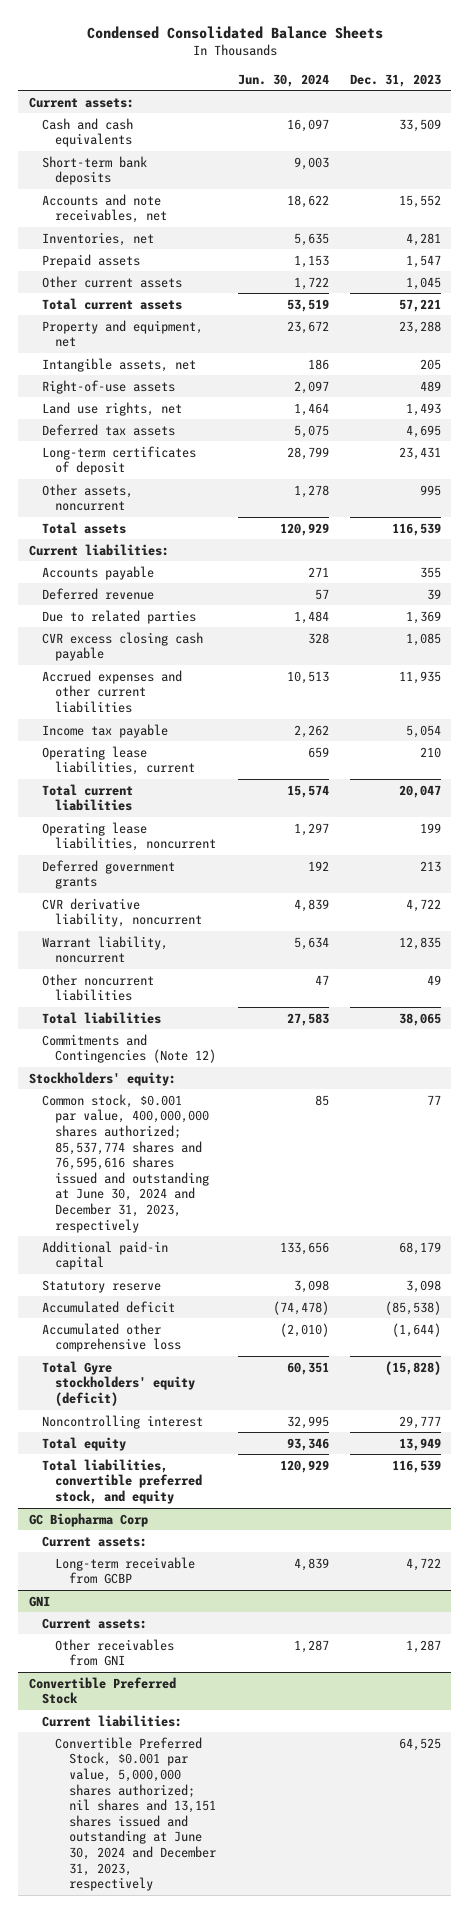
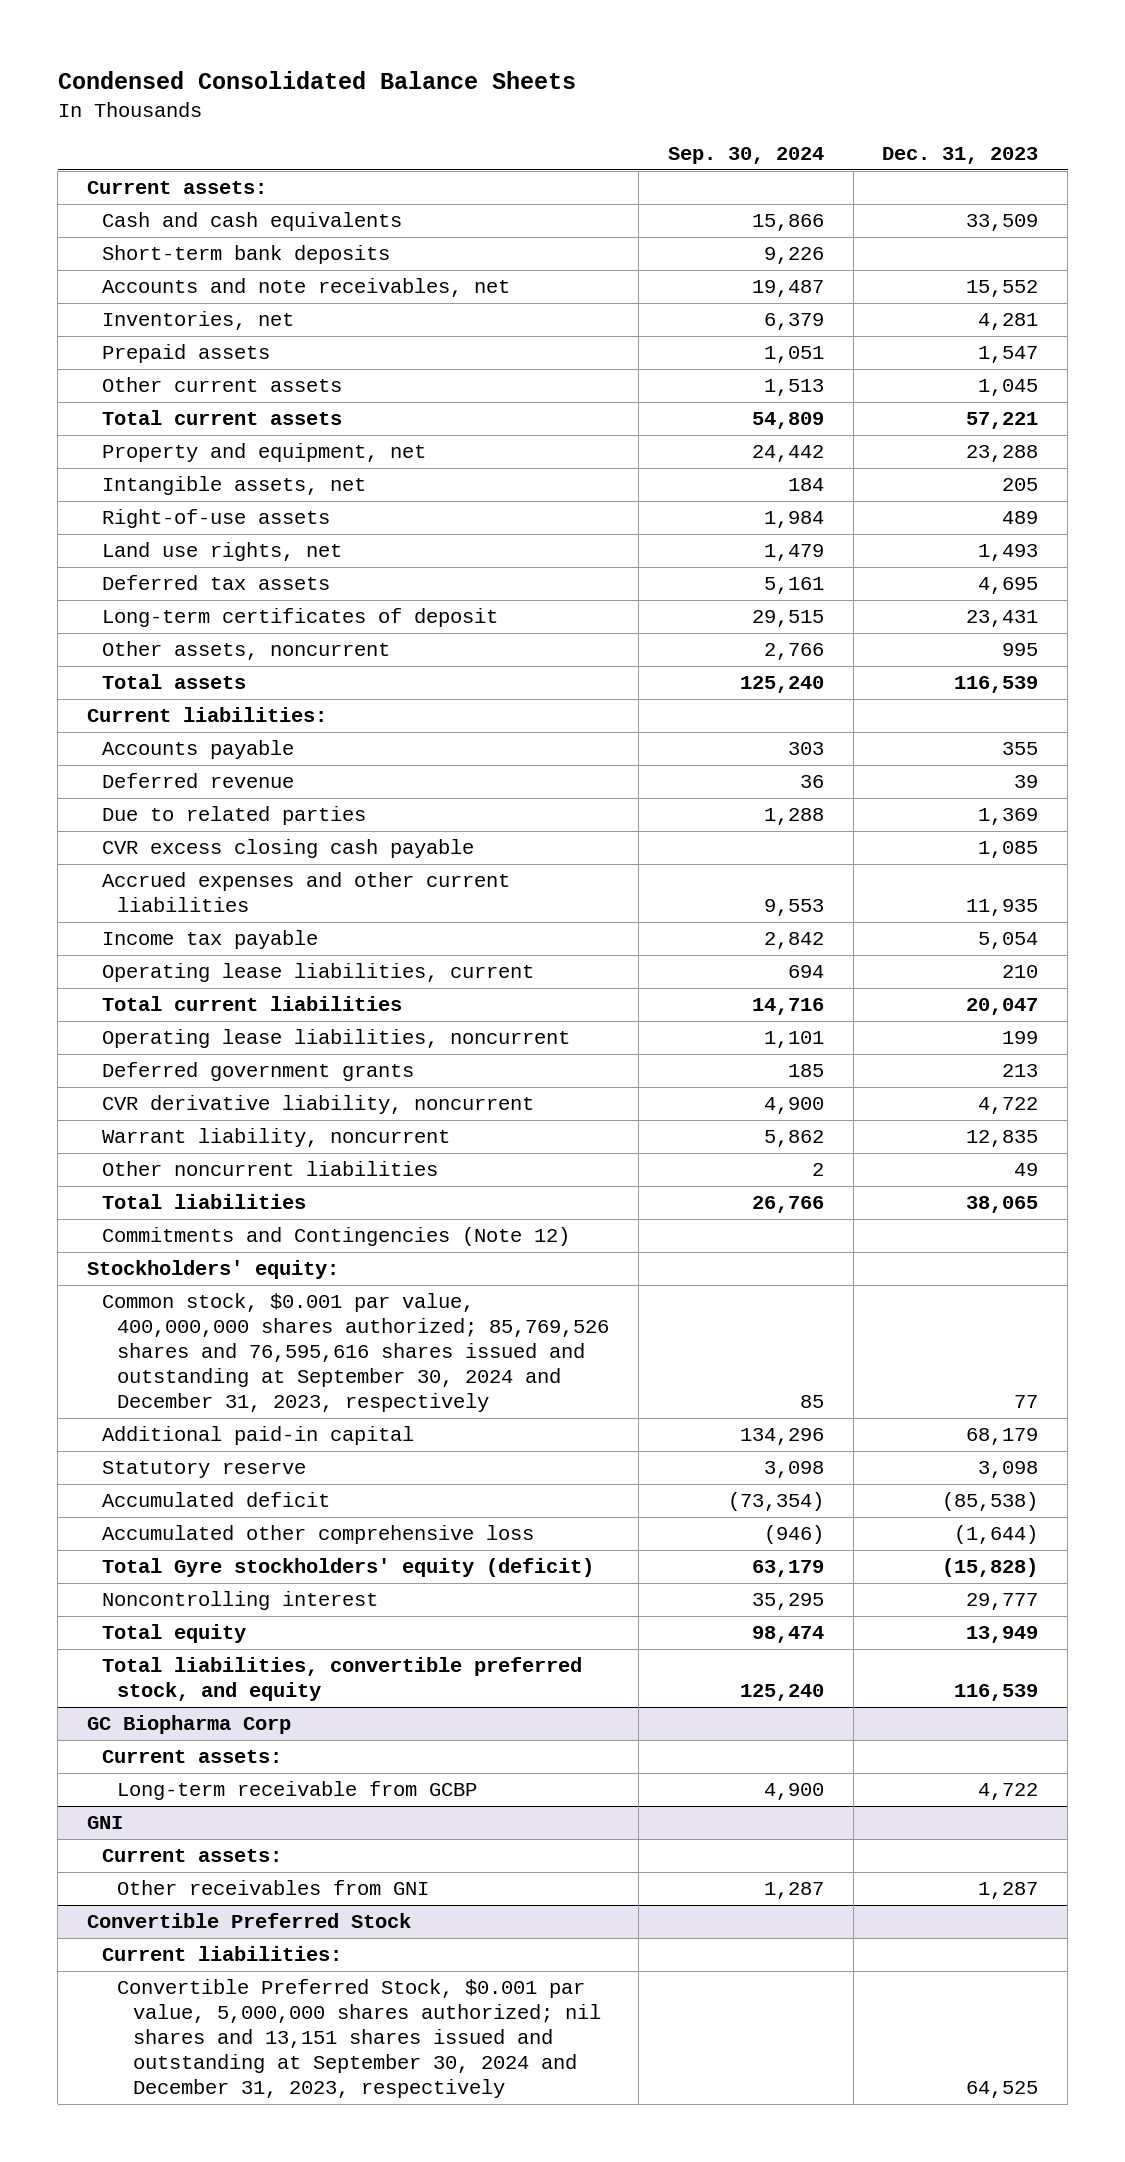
- | Jun. 30, 2024 | Dec. 31, 2023
+ | Sep. 30, 2024 | Dec. 31, 2023
- Common stock, $0.001 par value, 400,000,000 shares authorized; 85,537,774 shares and 76,595,616 shares issued and outstanding at June 30, 2024 and December 31, 2023, respectively | 85 | 77
+ Common stock, $0.001 par value, 400,000,000 shares authorized; 85,769,526 shares and 76,595,616 shares issued and outstanding at September 30, 2024 and December 31, 2023, respectively | 85 | 77
@ Convertible Preferred Stock
- Convertible Preferred Stock, $0.001 par value, 5,000,000 shares authorized; nil shares and 13,151 shares issued and outstanding at June 30, 2024 and December 31, 2023, respectively | | 64,525
+ Convertible Preferred Stock, $0.001 par value, 5,000,000 shares authorized; nil shares and 13,151 shares issued and outstanding at September 30, 2024 and December 31, 2023, respectively | | 64,525

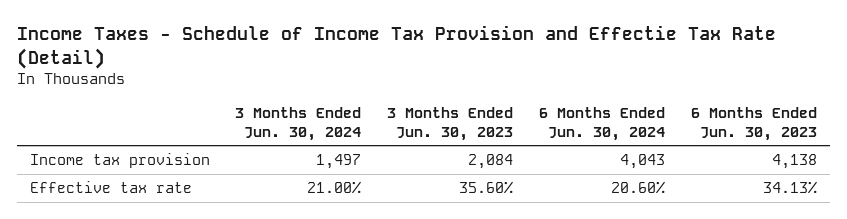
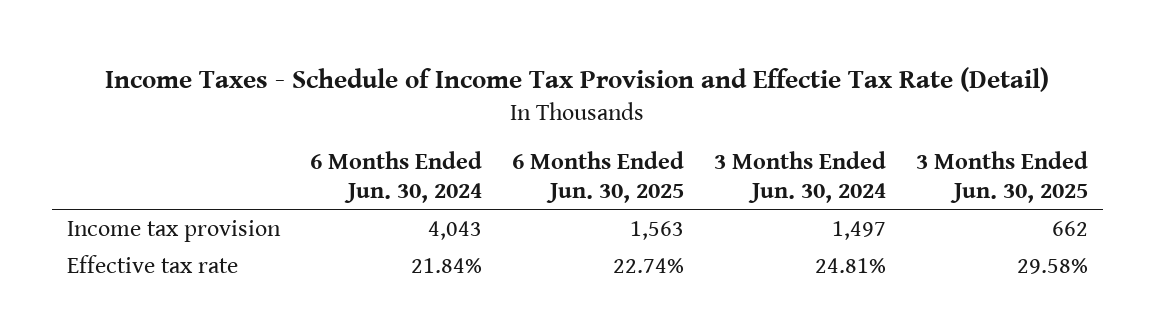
- | 3 Months Ended Jun. 30, 2024 | 3 Months Ended Jun. 30, 2023 | 6 Months Ended Jun. 30, 2024 | 6 Months Ended Jun. 30, 2023
+ | 6 Months Ended Jun. 30, 2024 | 6 Months Ended Jun. 30, 2025 | 3 Months Ended Jun. 30, 2024 | 3 Months Ended Jun. 30, 2025
- Effective tax rate | 21.00% | 35.60% | 20.60% | 34.13%
+ Effective tax rate | 21.84% | 22.74% | 24.81% | 29.58%

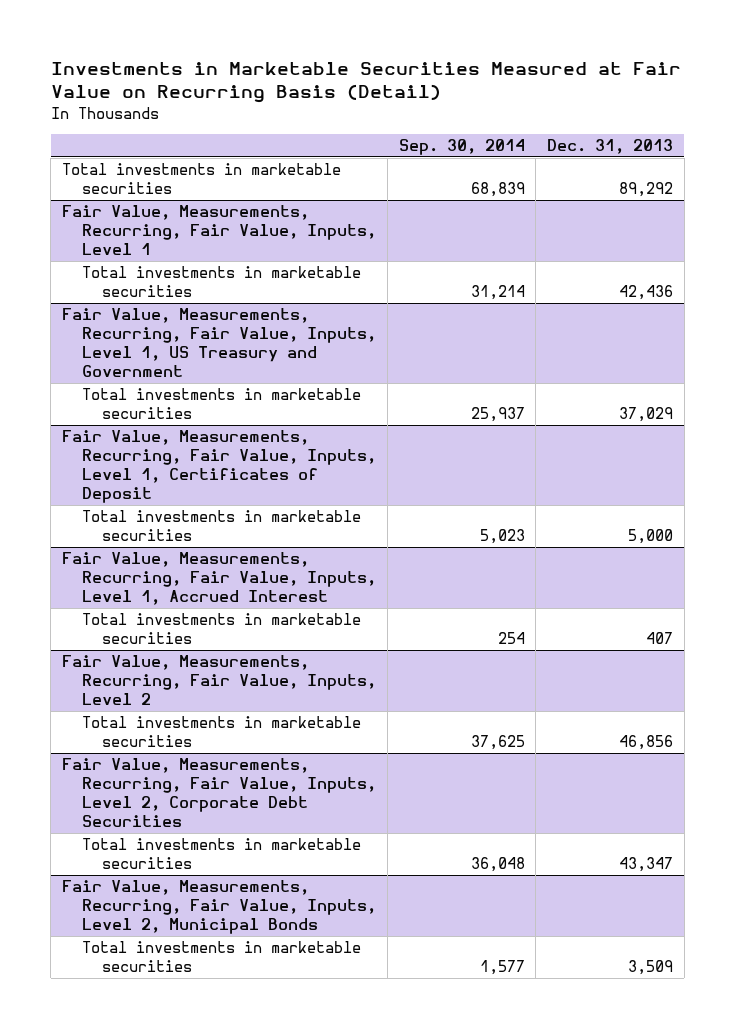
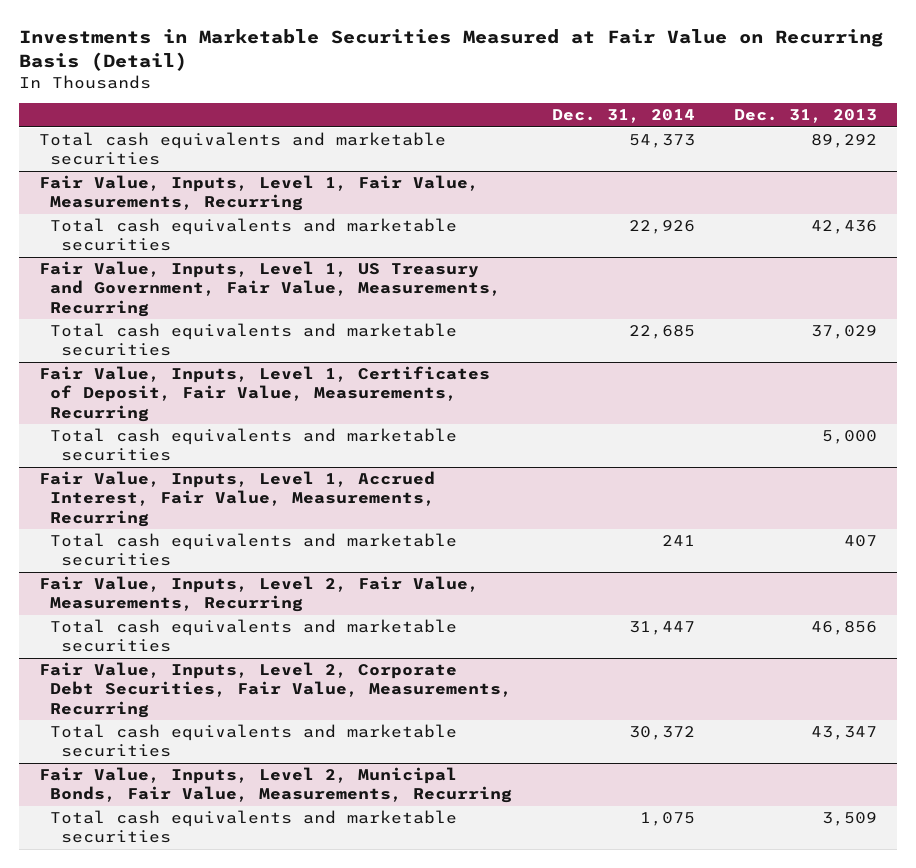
- | Sep. 30, 2014 | Dec. 31, 2013
+ | Dec. 31, 2014 | Dec. 31, 2013
- Total investments in marketable securities | 68,839 | 89,292
- Fair Value, Measurements, Recurring, Fair Value, Inputs, Level 1
- Total investments in marketable securities | 31,214 | 42,436
- Fair Value, Measurements, Recurring, Fair Value, Inputs, Level 1, US Treasury and Government
- Total investments in marketable securities | 25,937 | 37,029
- Fair Value, Measurements, Recurring, Fair Value, Inputs, Level 1, Certificates of Deposit
- Total investments in marketable securities | 5,023 | 5,000
- Fair Value, Measurements, Recurring, Fair Value, Inputs, Level 1, Accrued Interest
- Total investments in marketable securities | 254 | 407
- Fair Value, Measurements, Recurring, Fair Value, Inputs, Level 2
- Total investments in marketable securities | 37,625 | 46,856
- Fair Value, Measurements, Recurring, Fair Value, Inputs, Level 2, Corporate Debt Securities
- Total investments in marketable securities | 36,048 | 43,347
- Fair Value, Measurements, Recurring, Fair Value, Inputs, Level 2, Municipal Bonds
- Total investments in marketable securities | 1,577 | 3,509
+ Total cash equivalents and marketable securities | 54,373 | 89,292
+ Fair Value, Inputs, Level 1, Fair Value, Measurements, Recurring
+ Total cash equivalents and marketable securities | 22,926 | 42,436
+ Fair Value, Inputs, Level 1, US Treasury and Government, Fair Value, Measurements, Recurring
+ Total cash equivalents and marketable securities | 22,685 | 37,029
+ Fair Value, Inputs, Level 1, Certificates of Deposit, Fair Value, Measurements, Recurring
+ Total cash equivalents and marketable securities | | 5,000
+ Fair Value, Inputs, Level 1, Accrued Interest, Fair Value, Measurements, Recurring
+ Total cash equivalents and marketable securities | 241 | 407
+ Fair Value, Inputs, Level 2, Fair Value, Measurements, Recurring
+ Total cash equivalents and marketable securities | 31,447 | 46,856
+ Fair Value, Inputs, Level 2, Corporate Debt Securities, Fair Value, Measurements, Recurring
+ Total cash equivalents and marketable securities | 30,372 | 43,347
+ Fair Value, Inputs, Level 2, Municipal Bonds, Fair Value, Measurements, Recurring
+ Total cash equivalents and marketable securities | 1,075 | 3,509

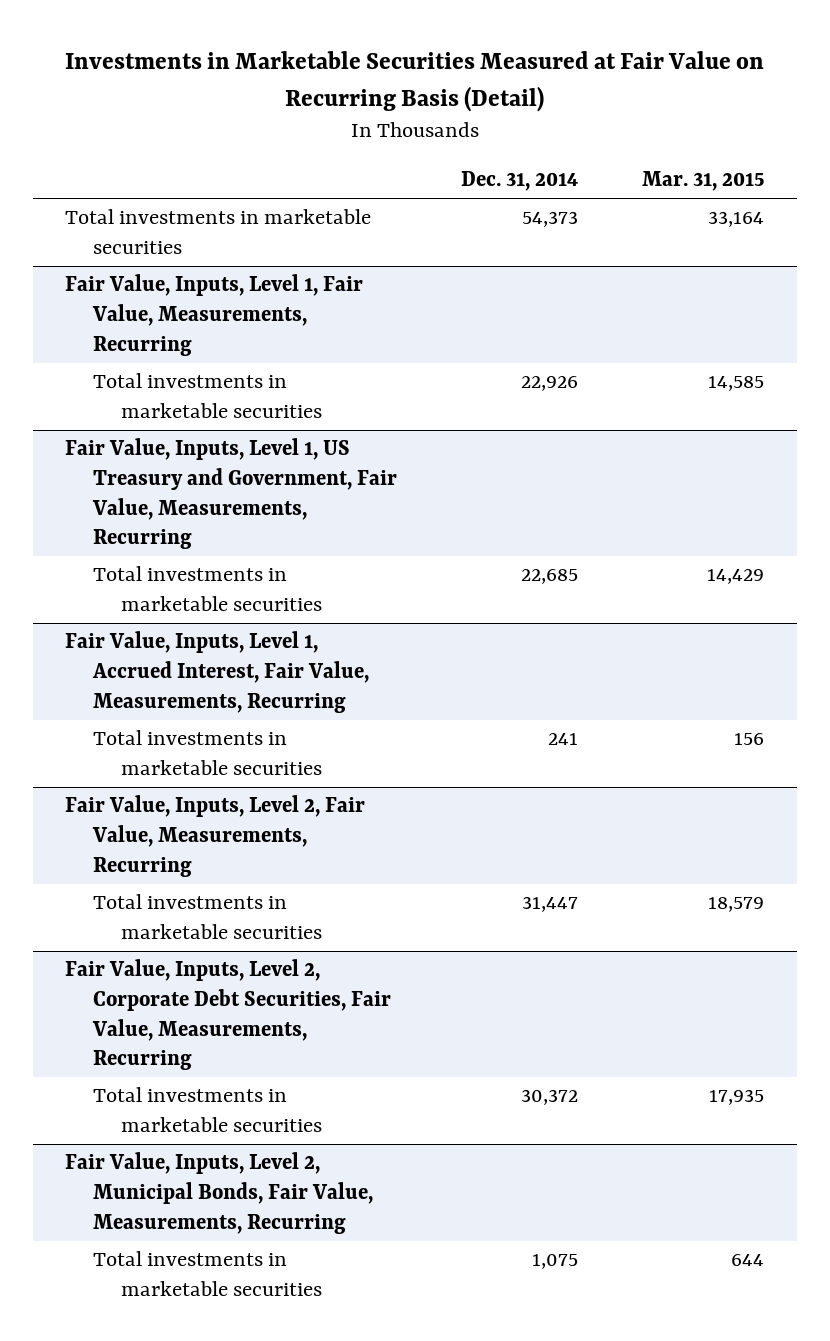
- | Dec. 31, 2014 | Dec. 31, 2013
+ | Dec. 31, 2014 | Mar. 31, 2015
- Total cash equivalents and marketable securities | 54,373 | 89,292
+ Total investments in marketable securities | 54,373 | 33,164
@ Fair Value, Inputs, Level 1, Fair Value, Measurements, Recurring
- Total cash equivalents and marketable securities | 22,926 | 42,436
+ Total investments in marketable securities | 22,926 | 14,585
@ Fair Value, Inputs, Level 1, US Treasury and Government, Fair Value, Measurements, Recurring
- Total cash equivalents and marketable securities | 22,685 | 37,029
- Fair Value, Inputs, Level 1, Certificates of Deposit, Fair Value, Measurements, Recurring
- Total cash equivalents and marketable securities | | 5,000
@ Fair Value, Inputs, Level 1, US Treasury and Government, Fair Value, Measurements, Recurring
+ Total investments in marketable securities | 22,685 | 14,429
@ Fair Value, Inputs, Level 1, Accrued Interest, Fair Value, Measurements, Recurring
- Total cash equivalents and marketable securities | 241 | 407
+ Total investments in marketable securities | 241 | 156
@ Fair Value, Inputs, Level 2, Fair Value, Measurements, Recurring
- Total cash equivalents and marketable securities | 31,447 | 46,856
+ Total investments in marketable securities | 31,447 | 18,579
@ Fair Value, Inputs, Level 2, Corporate Debt Securities, Fair Value, Measurements, Recurring
- Total cash equivalents and marketable securities | 30,372 | 43,347
+ Total investments in marketable securities | 30,372 | 17,935
@ Fair Value, Inputs, Level 2, Municipal Bonds, Fair Value, Measurements, Recurring
- Total cash equivalents and marketable securities | 1,075 | 3,509
+ Total investments in marketable securities | 1,075 | 644

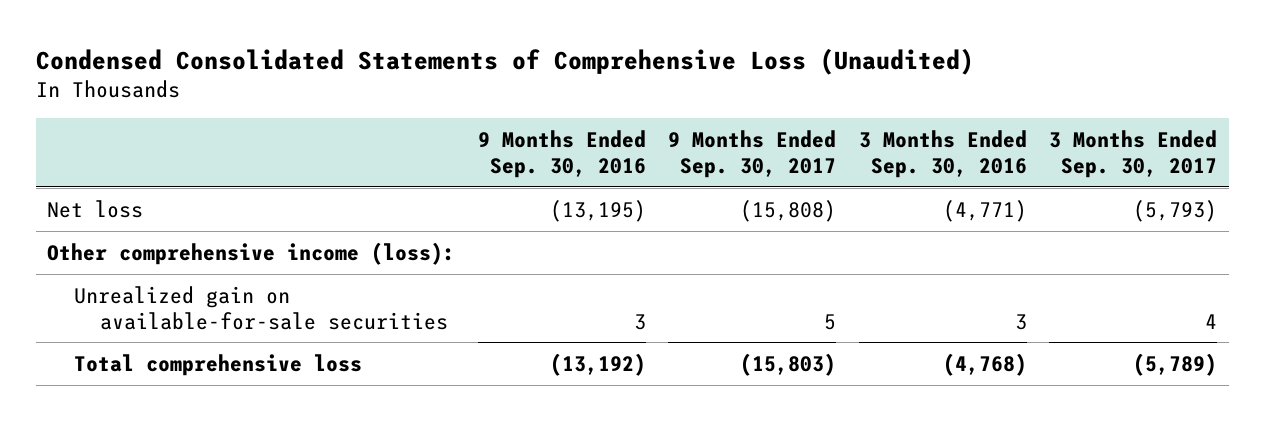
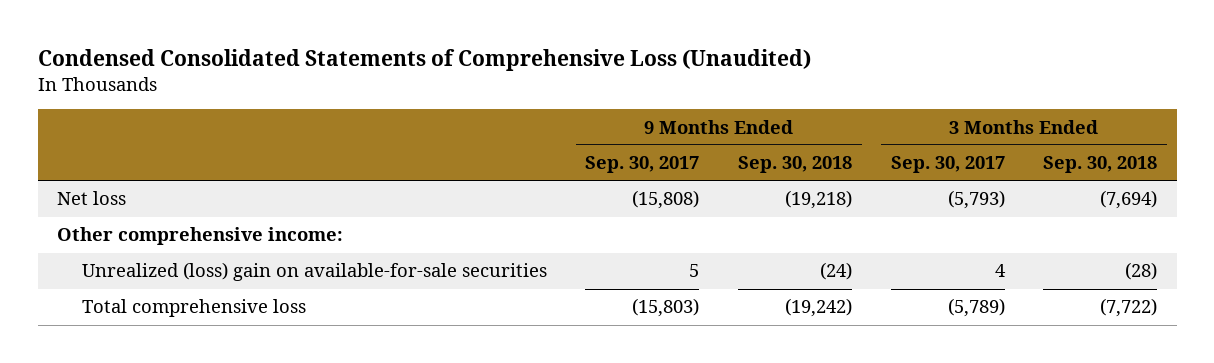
- | 9 Months Ended Sep. 30, 2016 | 9 Months Ended Sep. 30, 2017 | 3 Months Ended Sep. 30, 2016 | 3 Months Ended Sep. 30, 2017
+ | 9 Months Ended Sep. 30, 2017 | 9 Months Ended Sep. 30, 2018 | 3 Months Ended Sep. 30, 2017 | 3 Months Ended Sep. 30, 2018
- Other comprehensive income (loss):
- Unrealized gain on available-for-sale securities | 3 | 5 | 3 | 4
+ Other comprehensive income:
+ Unrealized (loss) gain on available-for-sale securities | 5 | (24) | 4 | (28)

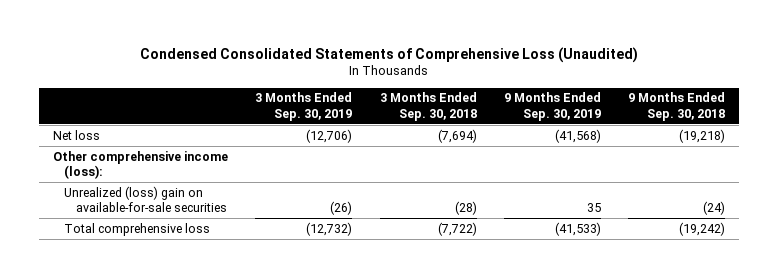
- | 9 Months Ended Sep. 30, 2017 | 9 Months Ended Sep. 30, 2018 | 3 Months Ended Sep. 30, 2017 | 3 Months Ended Sep. 30, 2018
+ | 3 Months Ended Sep. 30, 2019 | 3 Months Ended Sep. 30, 2018 | 9 Months Ended Sep. 30, 2019 | 9 Months Ended Sep. 30, 2018
- Other comprehensive income:
+ Other comprehensive income (loss):

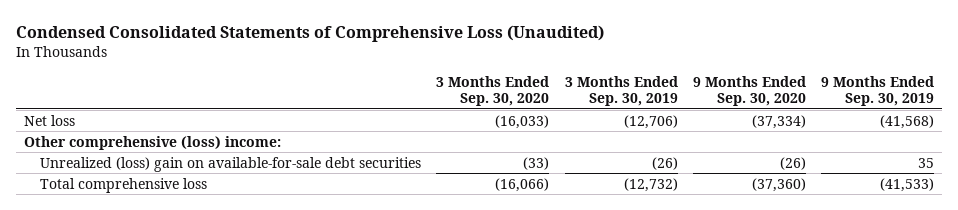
- | 3 Months Ended Sep. 30, 2019 | 3 Months Ended Sep. 30, 2018 | 9 Months Ended Sep. 30, 2019 | 9 Months Ended Sep. 30, 2018
+ | 3 Months Ended Sep. 30, 2020 | 3 Months Ended Sep. 30, 2019 | 9 Months Ended Sep. 30, 2020 | 9 Months Ended Sep. 30, 2019
- Other comprehensive income (loss):
- Unrealized (loss) gain on available-for-sale securities | (26) | (28) | 35 | (24)
+ Other comprehensive (loss) income:
+ Unrealized (loss) gain on available-for-sale debt securities | (33) | (26) | (26) | 35

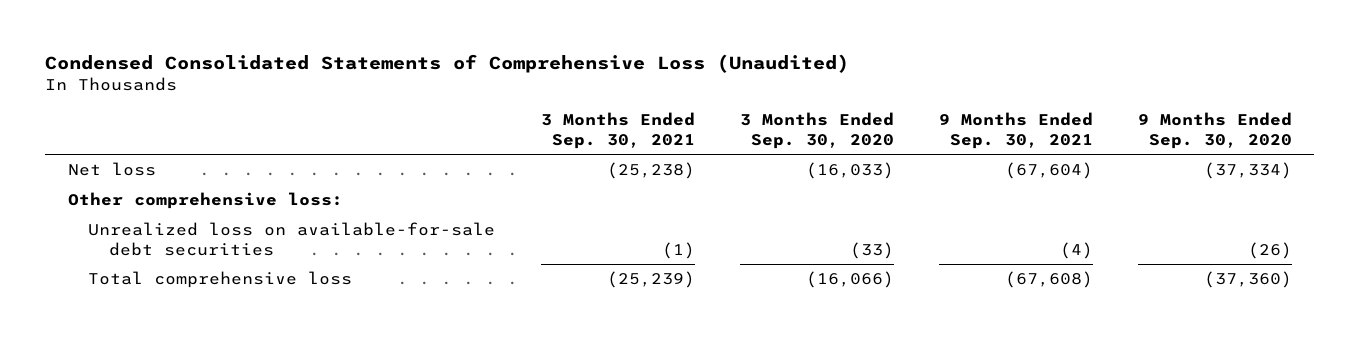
- | 3 Months Ended Sep. 30, 2020 | 3 Months Ended Sep. 30, 2019 | 9 Months Ended Sep. 30, 2020 | 9 Months Ended Sep. 30, 2019
+ | 3 Months Ended Sep. 30, 2021 | 3 Months Ended Sep. 30, 2020 | 9 Months Ended Sep. 30, 2021 | 9 Months Ended Sep. 30, 2020
- Other comprehensive (loss) income:
- Unrealized (loss) gain on available-for-sale debt securities | (33) | (26) | (26) | 35
+ Other comprehensive loss:
+ Unrealized loss on available-for-sale debt securities | (1) | (33) | (4) | (26)

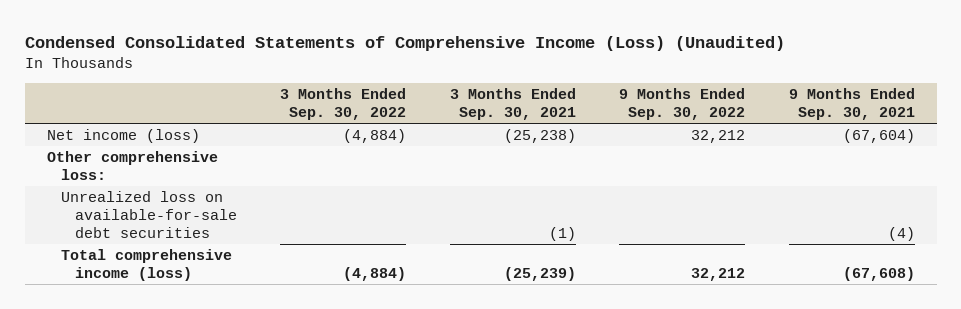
- Condensed Consolidated Statements of Comprehensive Loss (Unaudited)
+ Condensed Consolidated Statements of Comprehensive Income (Loss) (Unaudited)
- | 3 Months Ended Sep. 30, 2021 | 3 Months Ended Sep. 30, 2020 | 9 Months Ended Sep. 30, 2021 | 9 Months Ended Sep. 30, 2020
+ | 3 Months Ended Sep. 30, 2022 | 3 Months Ended Sep. 30, 2021 | 9 Months Ended Sep. 30, 2022 | 9 Months Ended Sep. 30, 2021
- Net loss | (25,238) | (16,033) | (67,604) | (37,334)
+ Net income (loss) | (4,884) | (25,238) | 32,212 | (67,604)
- Total comprehensive loss | (25,239) | (16,066) | (67,608) | (37,360)
+ Total comprehensive income (loss) | (4,884) | (25,239) | 32,212 | (67,608)

